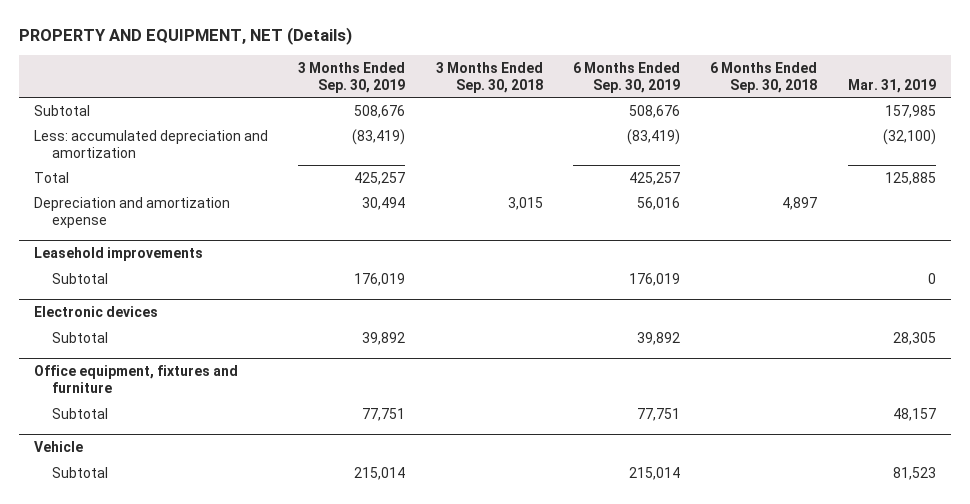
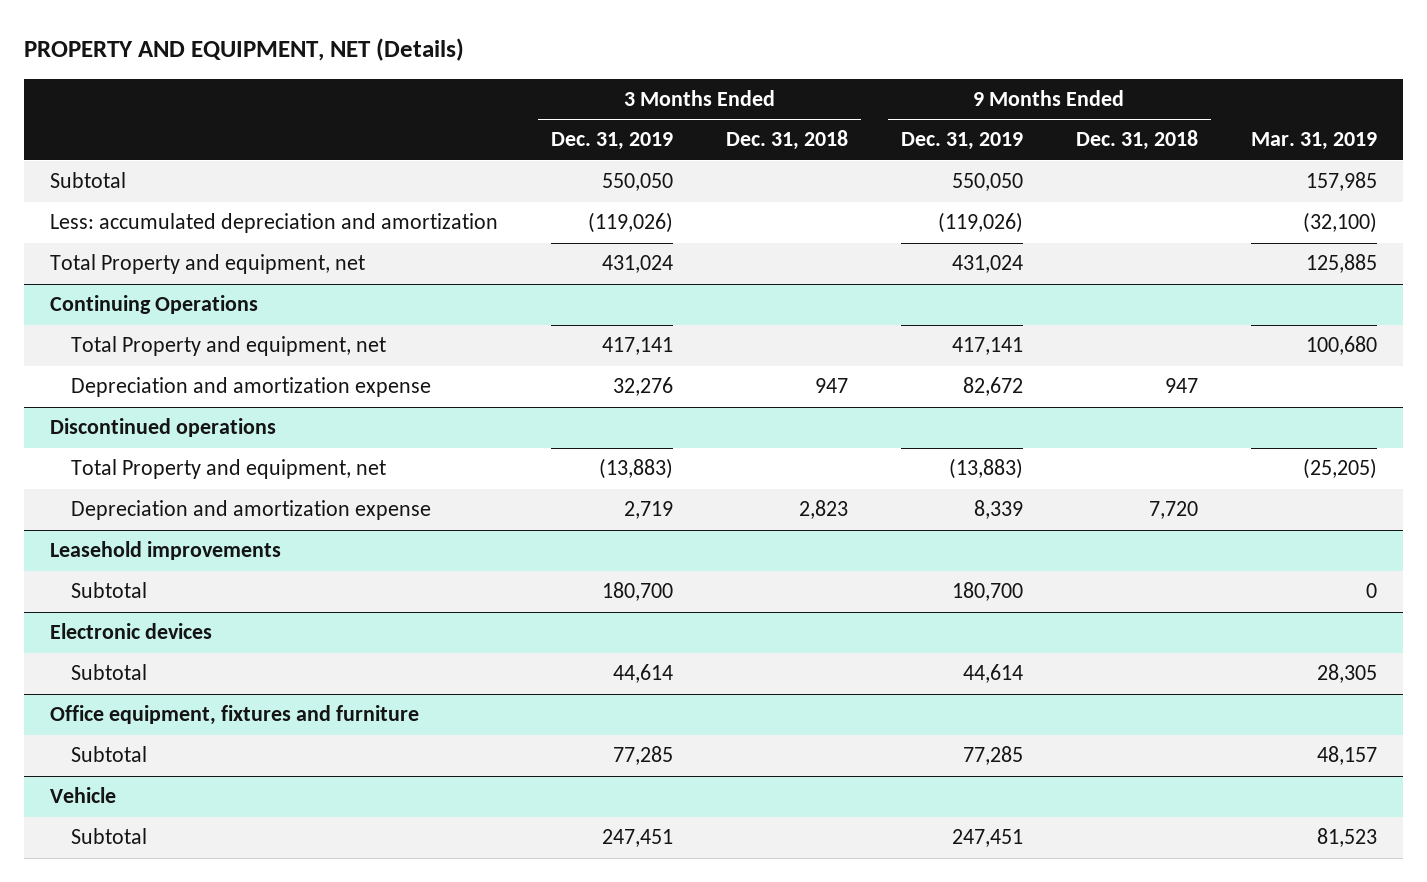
- | 3 Months Ended Sep. 30, 2019 | 3 Months Ended Sep. 30, 2018 | 6 Months Ended Sep. 30, 2019 | 6 Months Ended Sep. 30, 2018 | Mar. 31, 2019
+ | 3 Months Ended Dec. 31, 2019 | 3 Months Ended Dec. 31, 2018 | 9 Months Ended Dec. 31, 2019 | 9 Months Ended Dec. 31, 2018 | Mar. 31, 2019
- Total | 425,257 | | 425,257 | | 125,885
+ Total Property and equipment, net | 431,024 | | 431,024 | | 125,885
+ Continuing Operations
+ Total Property and equipment, net | 417,141 | | 417,141 | | 100,680
+ Discontinued operations
+ Total Property and equipment, net | (13,883) | | (13,883) | | (25,205)
+ Depreciation and amortization expense | 2,719 | 2,823 | 8,339 | 7,720 |

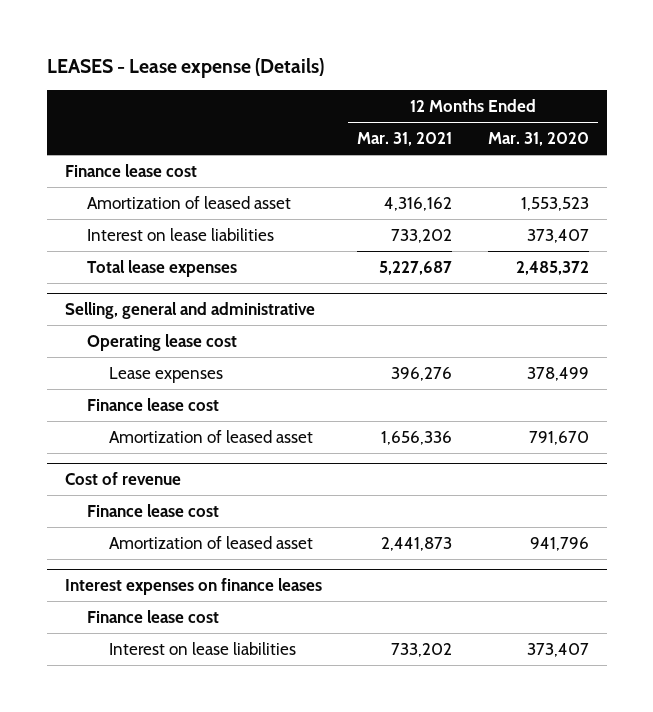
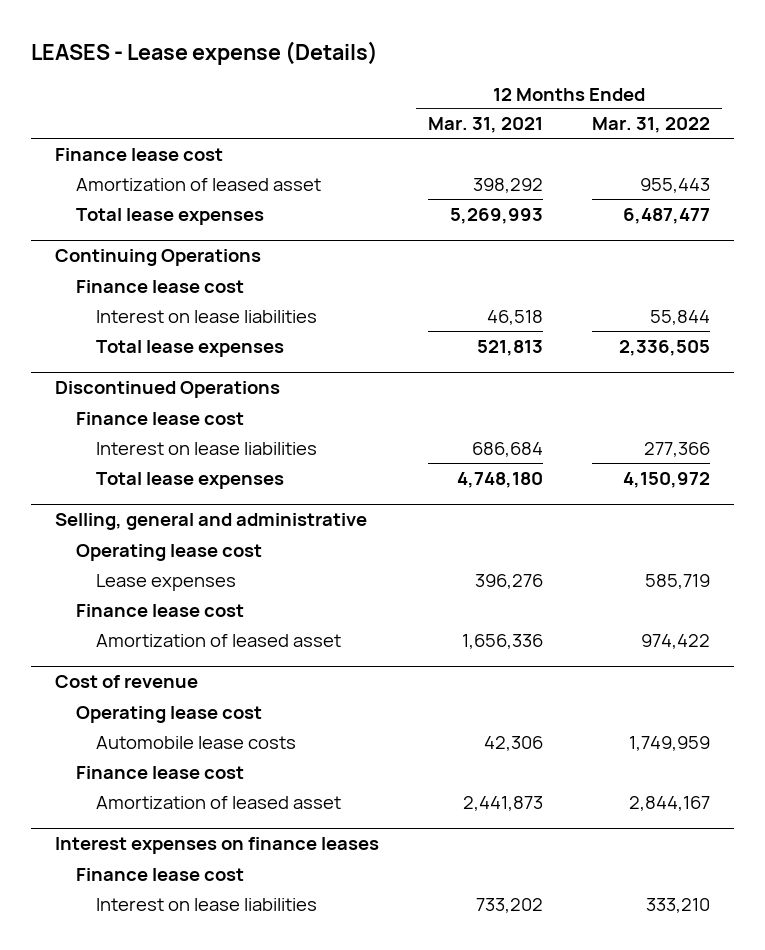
- | 12 Months Ended Mar. 31, 2021 | 12 Months Ended Mar. 31, 2020
+ | 12 Months Ended Mar. 31, 2021 | 12 Months Ended Mar. 31, 2022
- Amortization of leased asset | 4,316,162 | 1,553,523
- Interest on lease liabilities | 733,202 | 373,407
- Total lease expenses | 5,227,687 | 2,485,372
+ Amortization of leased asset | 398,292 | 955,443
+ Total lease expenses | 5,269,993 | 6,487,477
+ Continuing Operations
+ Finance lease cost
+ Interest on lease liabilities | 46,518 | 55,844
+ Total lease expenses | 521,813 | 2,336,505
+ Discontinued Operations
+ Finance lease cost
+ Interest on lease liabilities | 686,684 | 277,366
+ Total lease expenses | 4,748,180 | 4,150,972
@ Cost of revenue
+ Operating lease cost
+ Automobile lease costs | 42,306 | 1,749,959

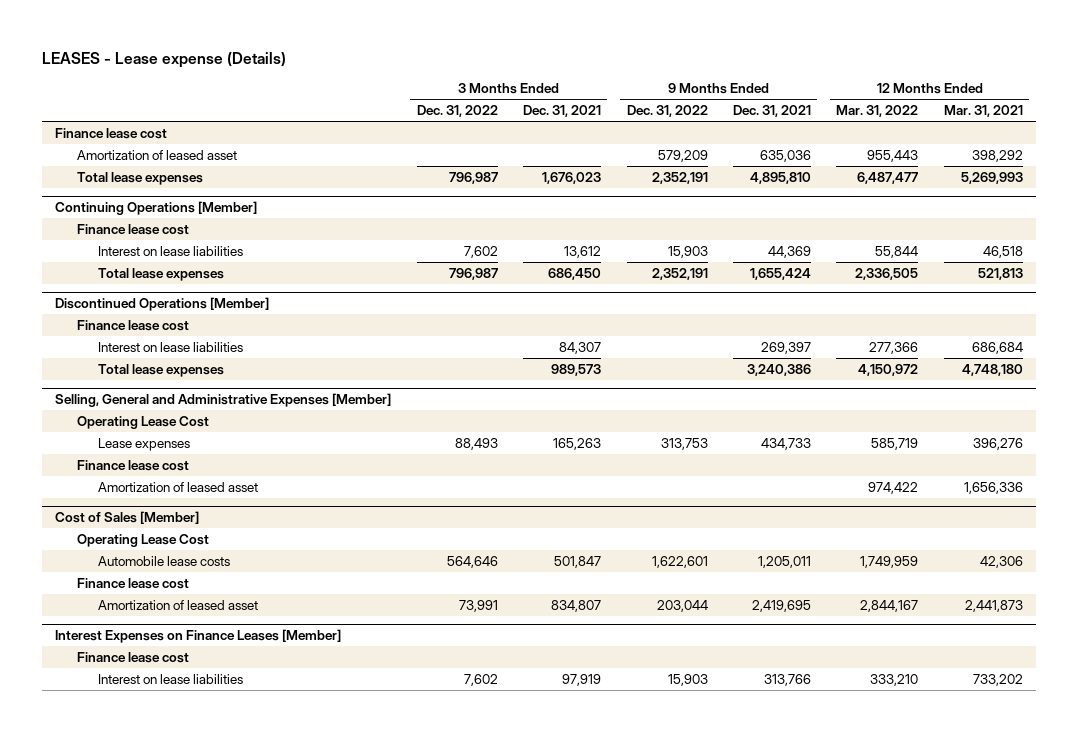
- | 12 Months Ended Mar. 31, 2021 | 12 Months Ended Mar. 31, 2022
+ | 3 Months Ended Dec. 31, 2022 | 3 Months Ended Dec. 31, 2021 | 9 Months Ended Dec. 31, 2022 | 9 Months Ended Dec. 31, 2021 | 12 Months Ended Mar. 31, 2022 | 12 Months Ended Mar. 31, 2021
- Continuing Operations
+ Continuing Operations [Member]
- Discontinued Operations
+ Discontinued Operations [Member]
- Selling, general and administrative
- Operating lease cost
+ Selling, General and Administrative Expenses [Member]
+ Operating Lease Cost
- Cost of revenue
- Operating lease cost
+ Cost of Sales [Member]
+ Operating Lease Cost
- Interest expenses on finance leases
+ Interest Expenses on Finance Leases [Member]

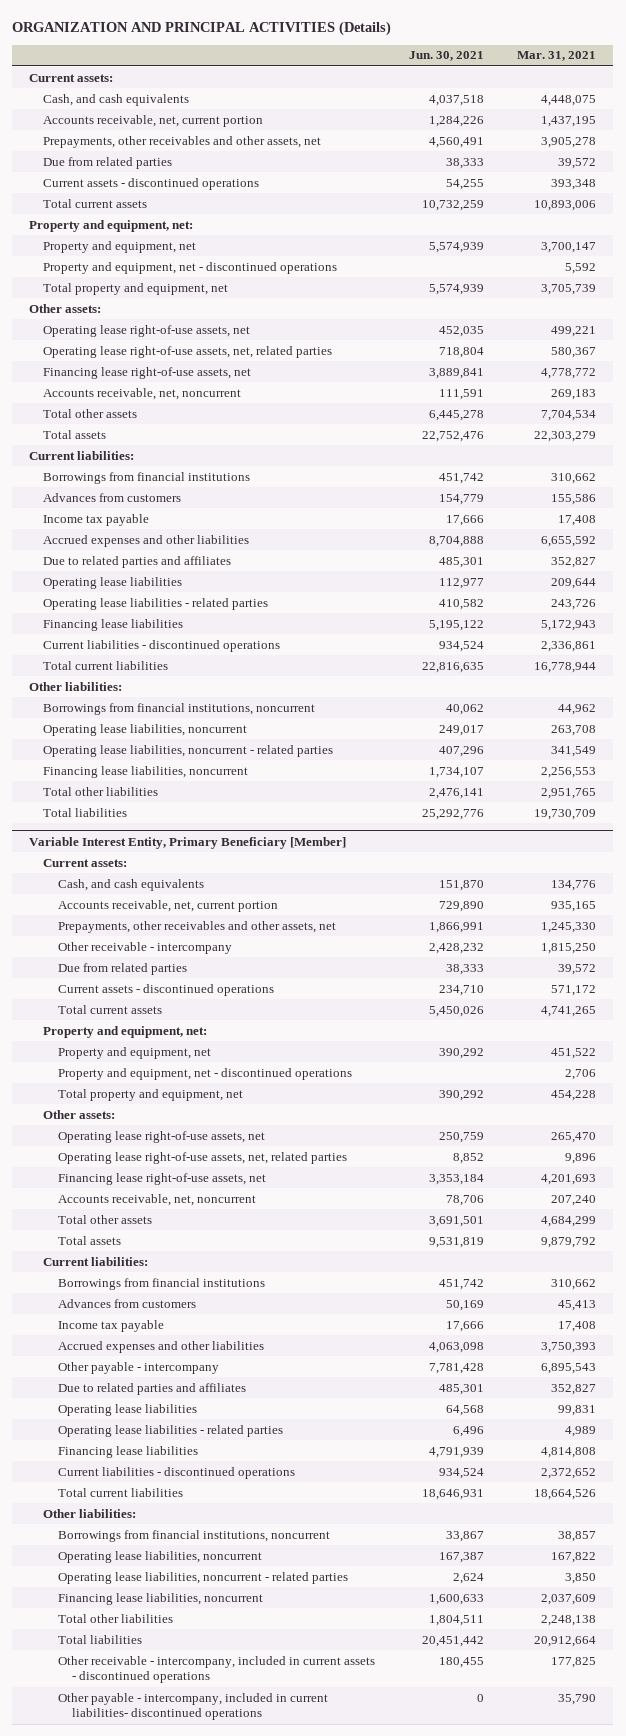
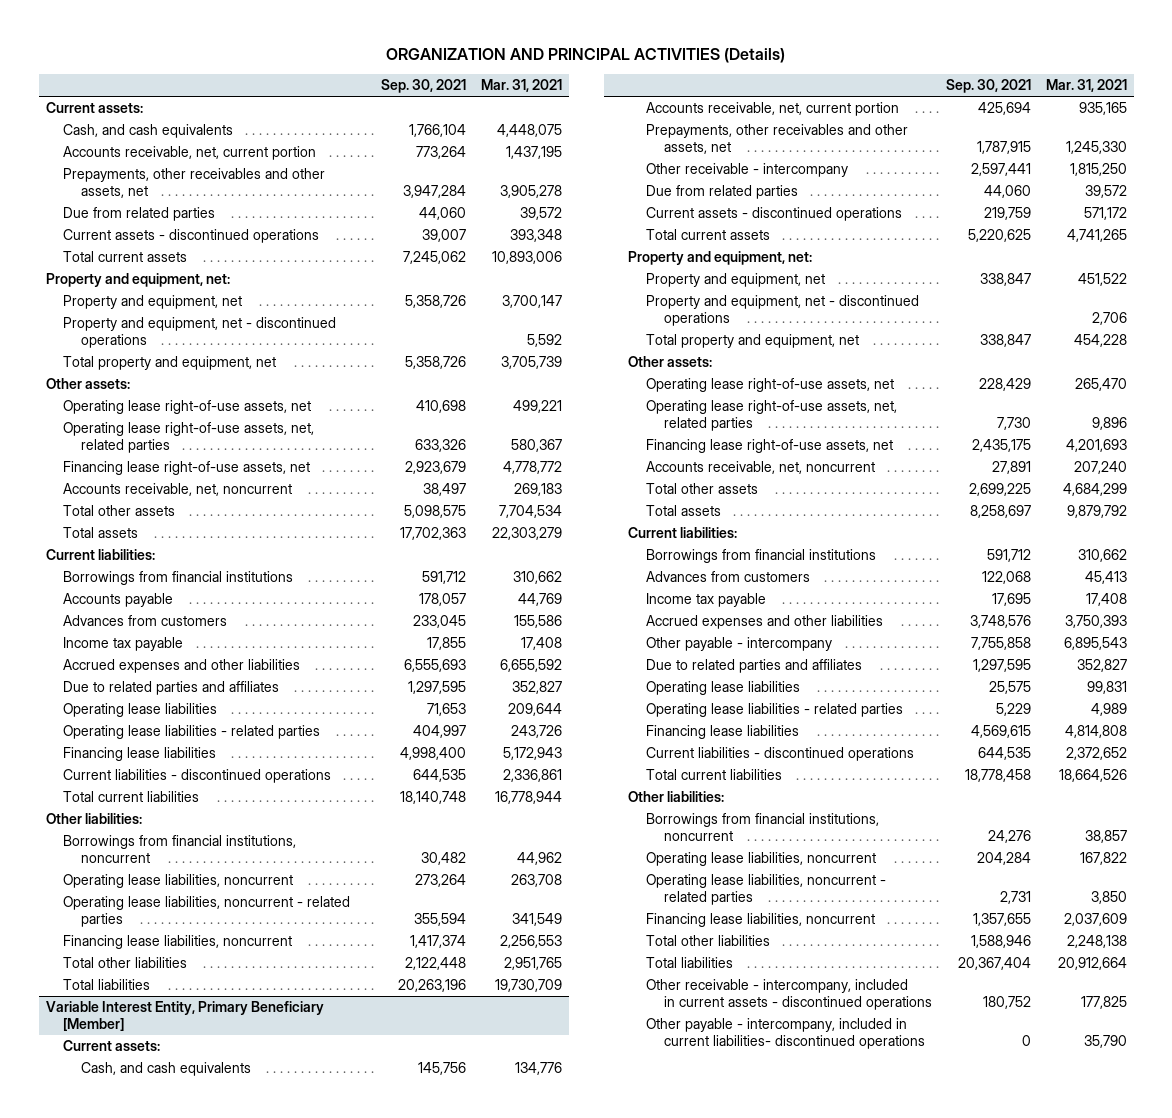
- | Jun. 30, 2021 | Mar. 31, 2021
+ | Sep. 30, 2021 | Mar. 31, 2021
+ Accounts payable | 178,057 | 44,769

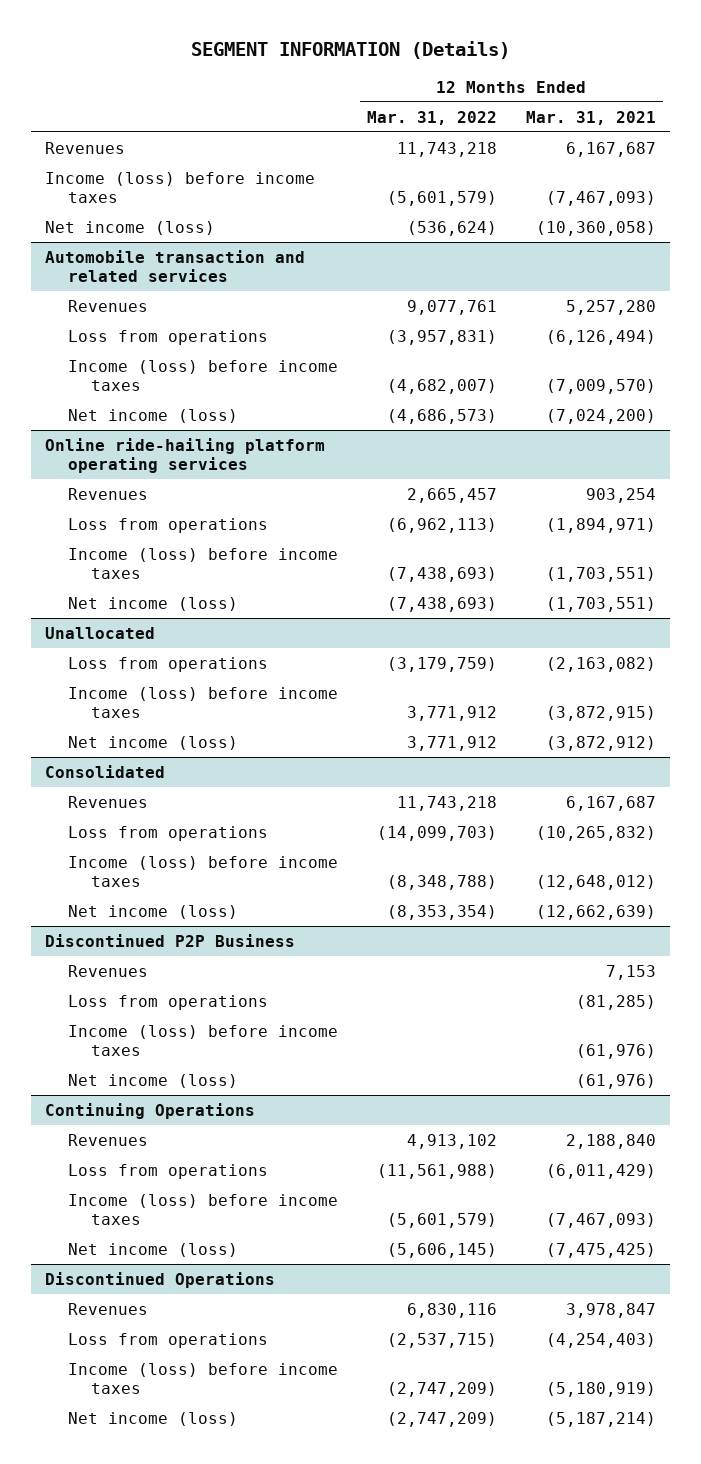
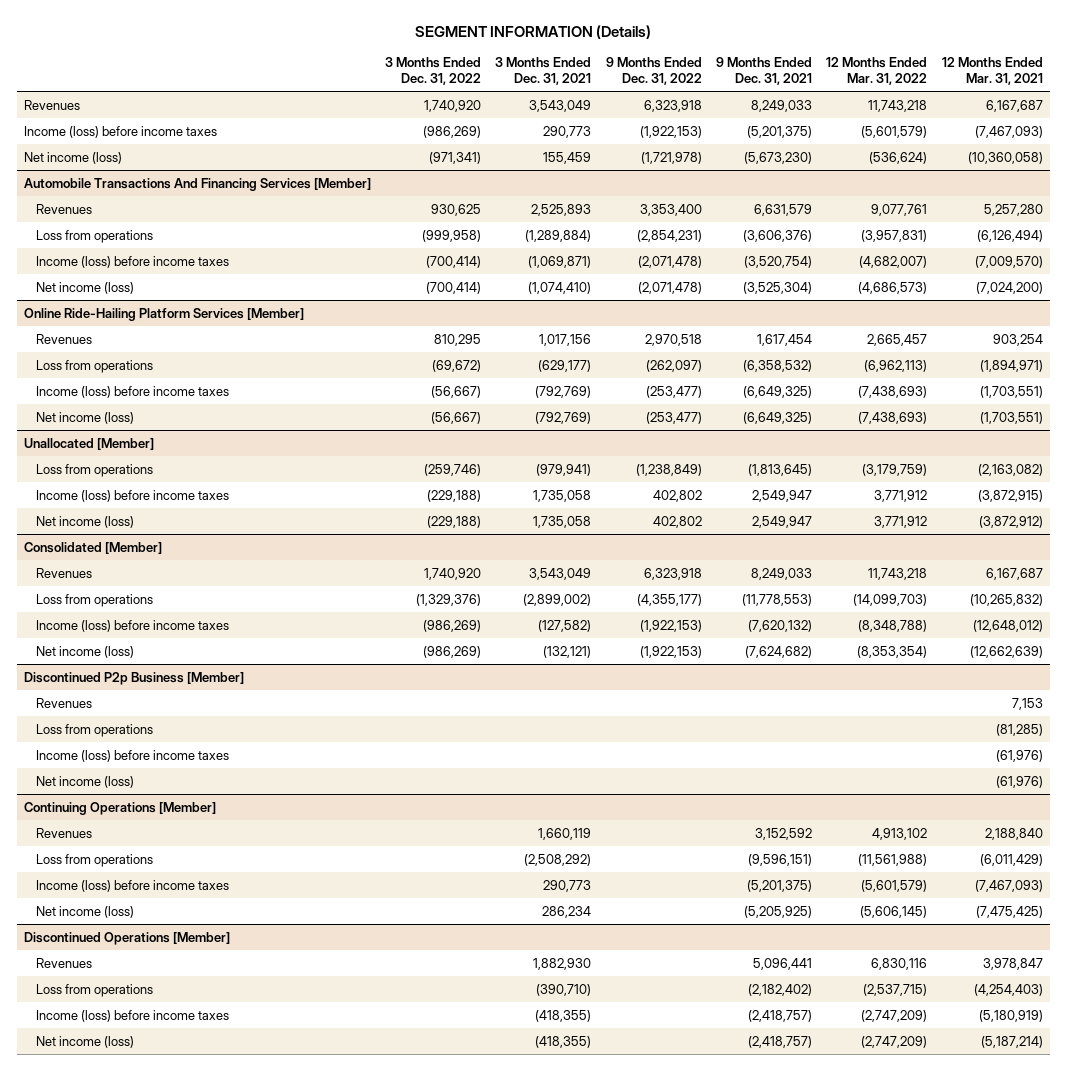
- | 12 Months Ended Mar. 31, 2022 | 12 Months Ended Mar. 31, 2021
+ | 3 Months Ended Dec. 31, 2022 | 3 Months Ended Dec. 31, 2021 | 9 Months Ended Dec. 31, 2022 | 9 Months Ended Dec. 31, 2021 | 12 Months Ended Mar. 31, 2022 | 12 Months Ended Mar. 31, 2021
- Automobile transaction and related services
+ Automobile Transactions And Financing Services [Member]
- Online ride-hailing platform operating services
+ Online Ride-Hailing Platform Services [Member]
- Unallocated
+ Unallocated [Member]
- Consolidated
+ Consolidated [Member]
- Discontinued P2P Business
+ Discontinued P2p Business [Member]
- Continuing Operations
+ Continuing Operations [Member]
- Discontinued Operations
+ Discontinued Operations [Member]

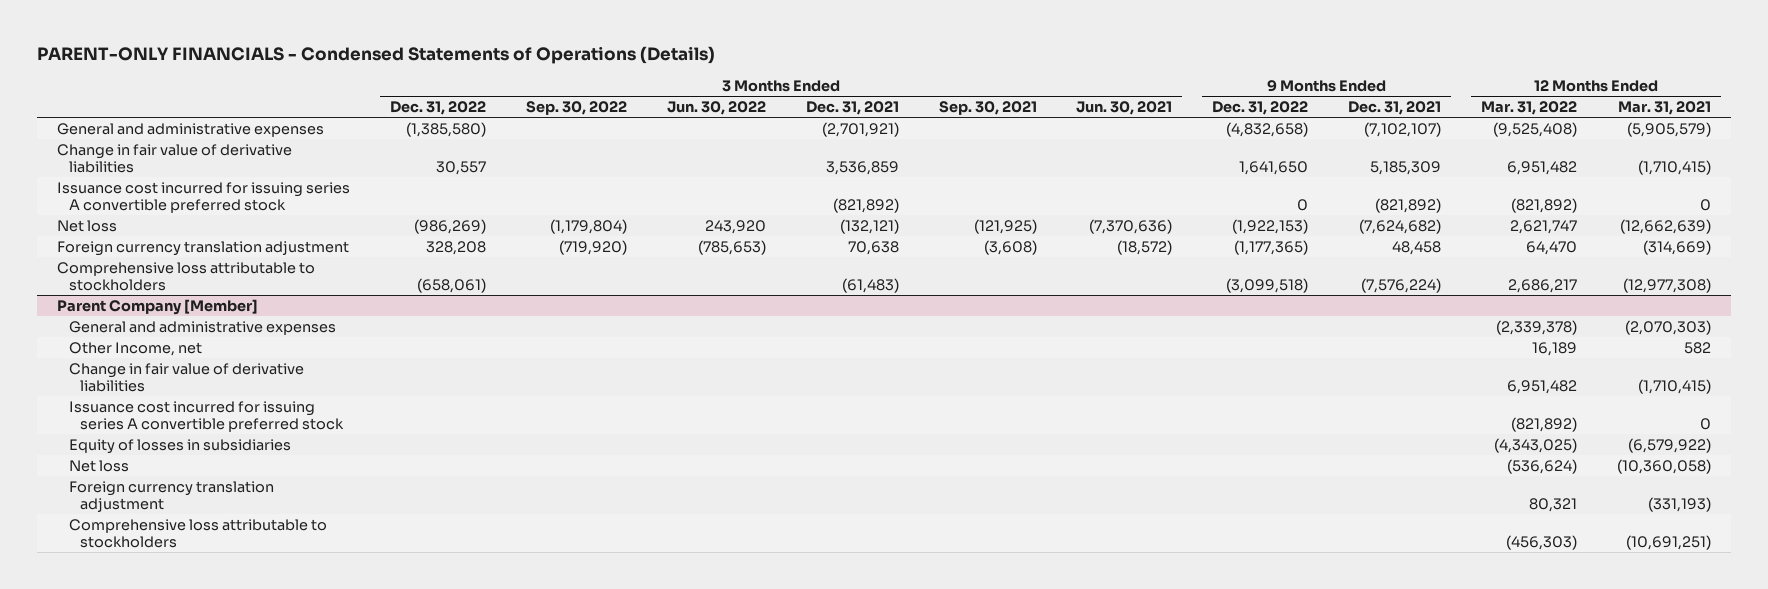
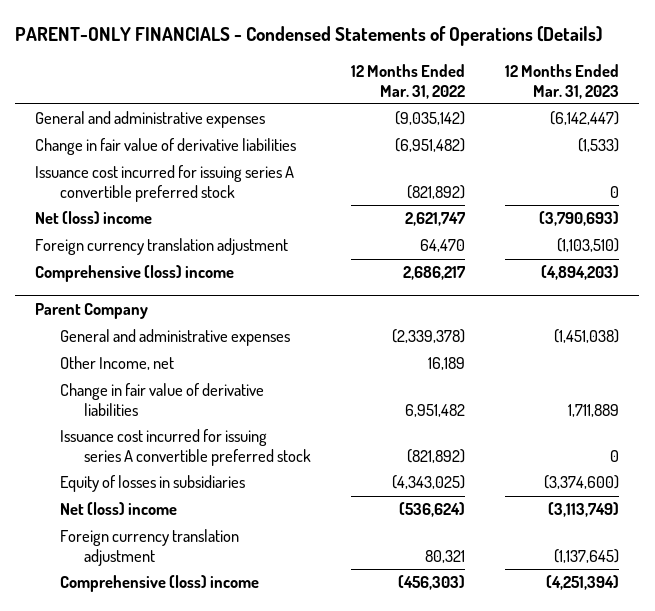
- | 3 Months Ended Dec. 31, 2022 | 3 Months Ended Sep. 30, 2022 | 3 Months Ended Jun. 30, 2022 | 3 Months Ended Dec. 31, 2021 | 3 Months Ended Sep. 30, 2021 | 3 Months Ended Jun. 30, 2021 | 9 Months Ended Dec. 31, 2022 | 9 Months Ended Dec. 31, 2021 | 12 Months Ended Mar. 31, 2022 | 12 Months Ended Mar. 31, 2021
+ | 12 Months Ended Mar. 31, 2022 | 12 Months Ended Mar. 31, 2023
- General and administrative expenses | (1,385,580) | | | (2,701,921) | | | (4,832,658) | (7,102,107) | (9,525,408) | (5,905,579)
- Change in fair value of derivative liabilities | 30,557 | | | 3,536,859 | | | 1,641,650 | 5,185,309 | 6,951,482 | (1,710,415)
+ General and administrative expenses | (9,035,142) | (6,142,447)
+ Change in fair value of derivative liabilities | (6,951,482) | (1,533)
- Net loss | (986,269) | (1,179,804) | 243,920 | (132,121) | (121,925) | (7,370,636) | (1,922,153) | (7,624,682) | 2,621,747 | (12,662,639)
+ Net (loss) income | 2,621,747 | (3,790,693)
- Comprehensive loss attributable to stockholders | (658,061) | | | (61,483) | | | (3,099,518) | (7,576,224) | 2,686,217 | (12,977,308)
- Parent Company [Member]
+ Comprehensive (loss) income | 2,686,217 | (4,894,203)
+ Parent Company
- Net loss | | | | | | | | | (536,624) | (10,360,058)
+ Net (loss) income | (536,624) | (3,113,749)
- Comprehensive loss attributable to stockholders | | | | | | | | | (456,303) | (10,691,251)
+ Comprehensive (loss) income | (456,303) | (4,251,394)

